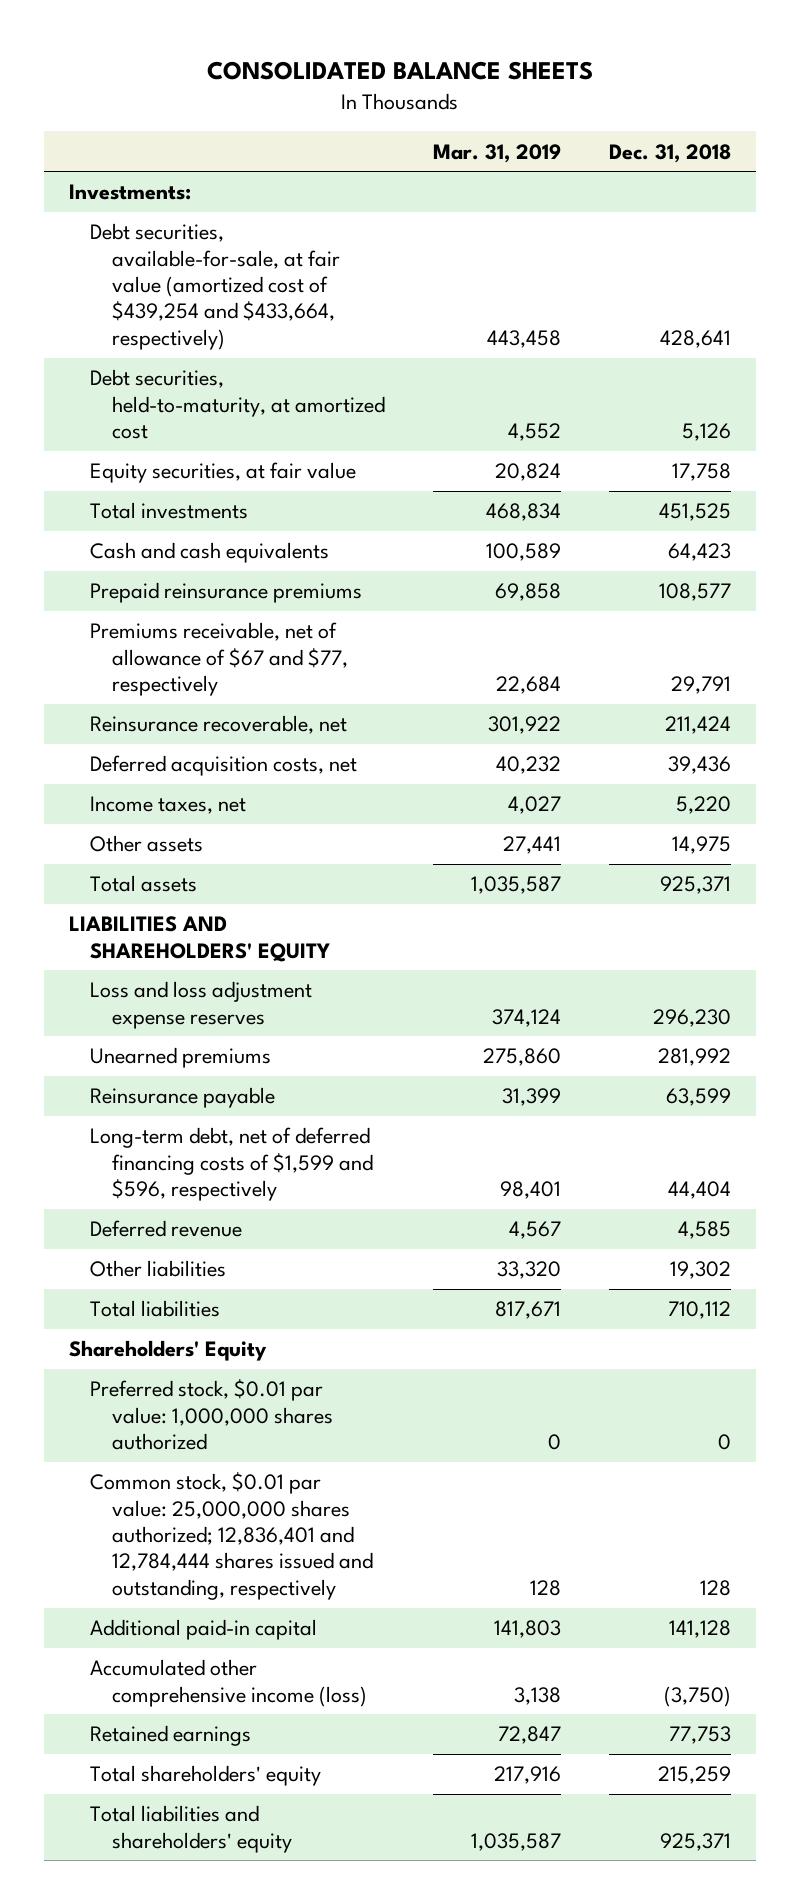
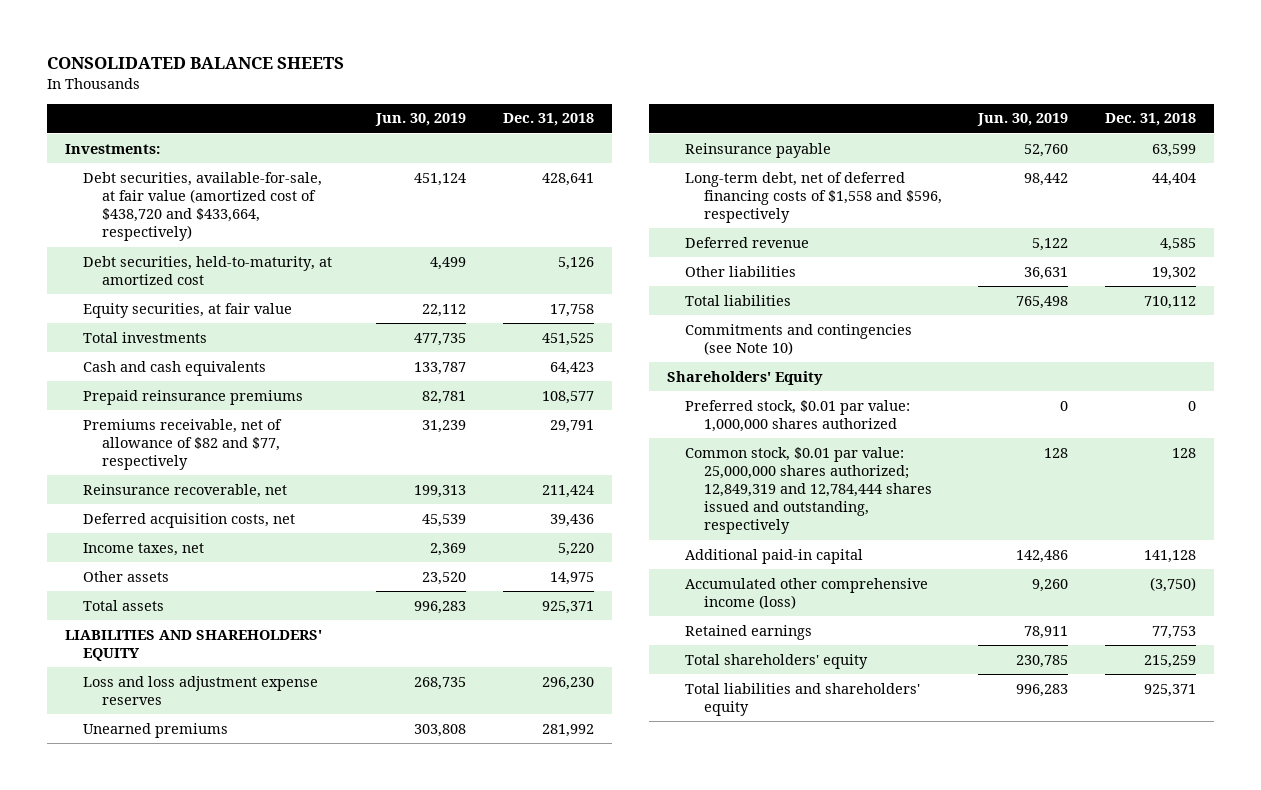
- | Mar. 31, 2019 | Dec. 31, 2018
+ | Jun. 30, 2019 | Dec. 31, 2018
- Debt securities, available-for-sale, at fair value (amortized cost of $439,254 and $433,664, respectively) | 443,458 | 428,641
+ Debt securities, available-for-sale, at fair value (amortized cost of $438,720 and $433,664, respectively) | 451,124 | 428,641
- Premiums receivable, net of allowance of $67 and $77, respectively | 22,684 | 29,791
+ Premiums receivable, net of allowance of $82 and $77, respectively | 31,239 | 29,791
- Long-term debt, net of deferred financing costs of $1,599 and $596, respectively | 98,401 | 44,404
+ Long-term debt, net of deferred financing costs of $1,558 and $596, respectively | 98,442 | 44,404
+ Commitments and contingencies (see Note 10)
- Common stock, $0.01 par value: 25,000,000 shares authorized; 12,836,401 and 12,784,444 shares issued and outstanding, respectively | 128 | 128
+ Common stock, $0.01 par value: 25,000,000 shares authorized; 12,849,319 and 12,784,444 shares issued and outstanding, respectively | 128 | 128

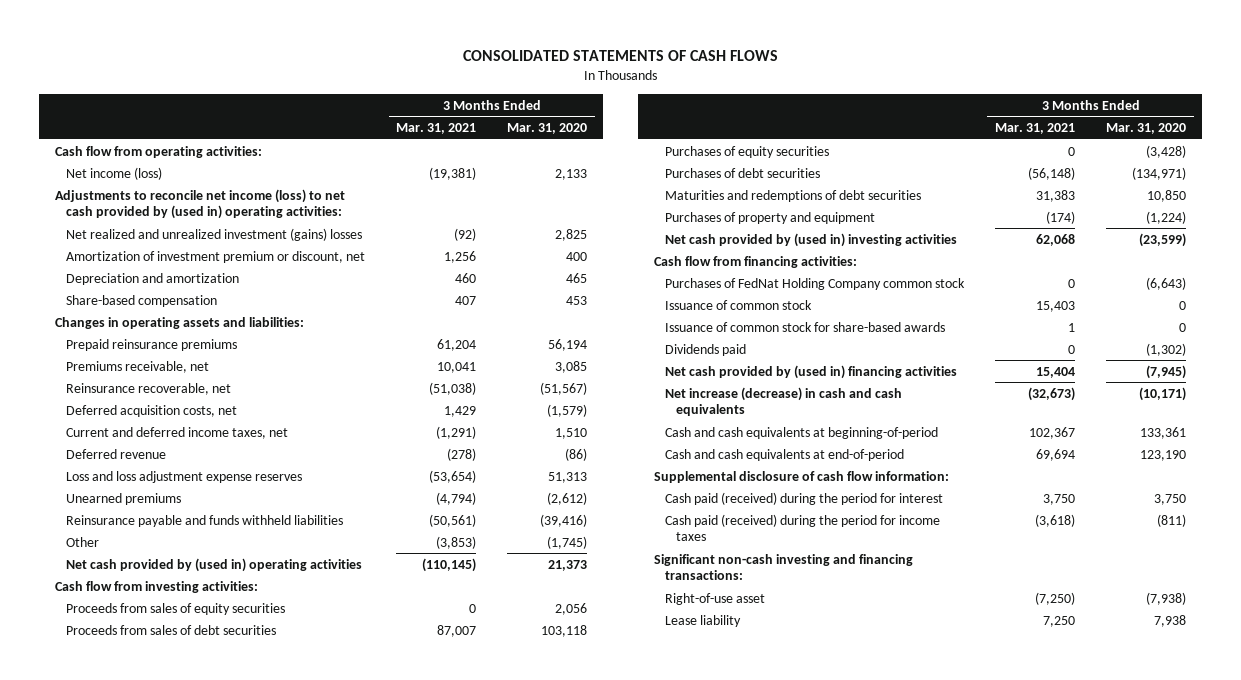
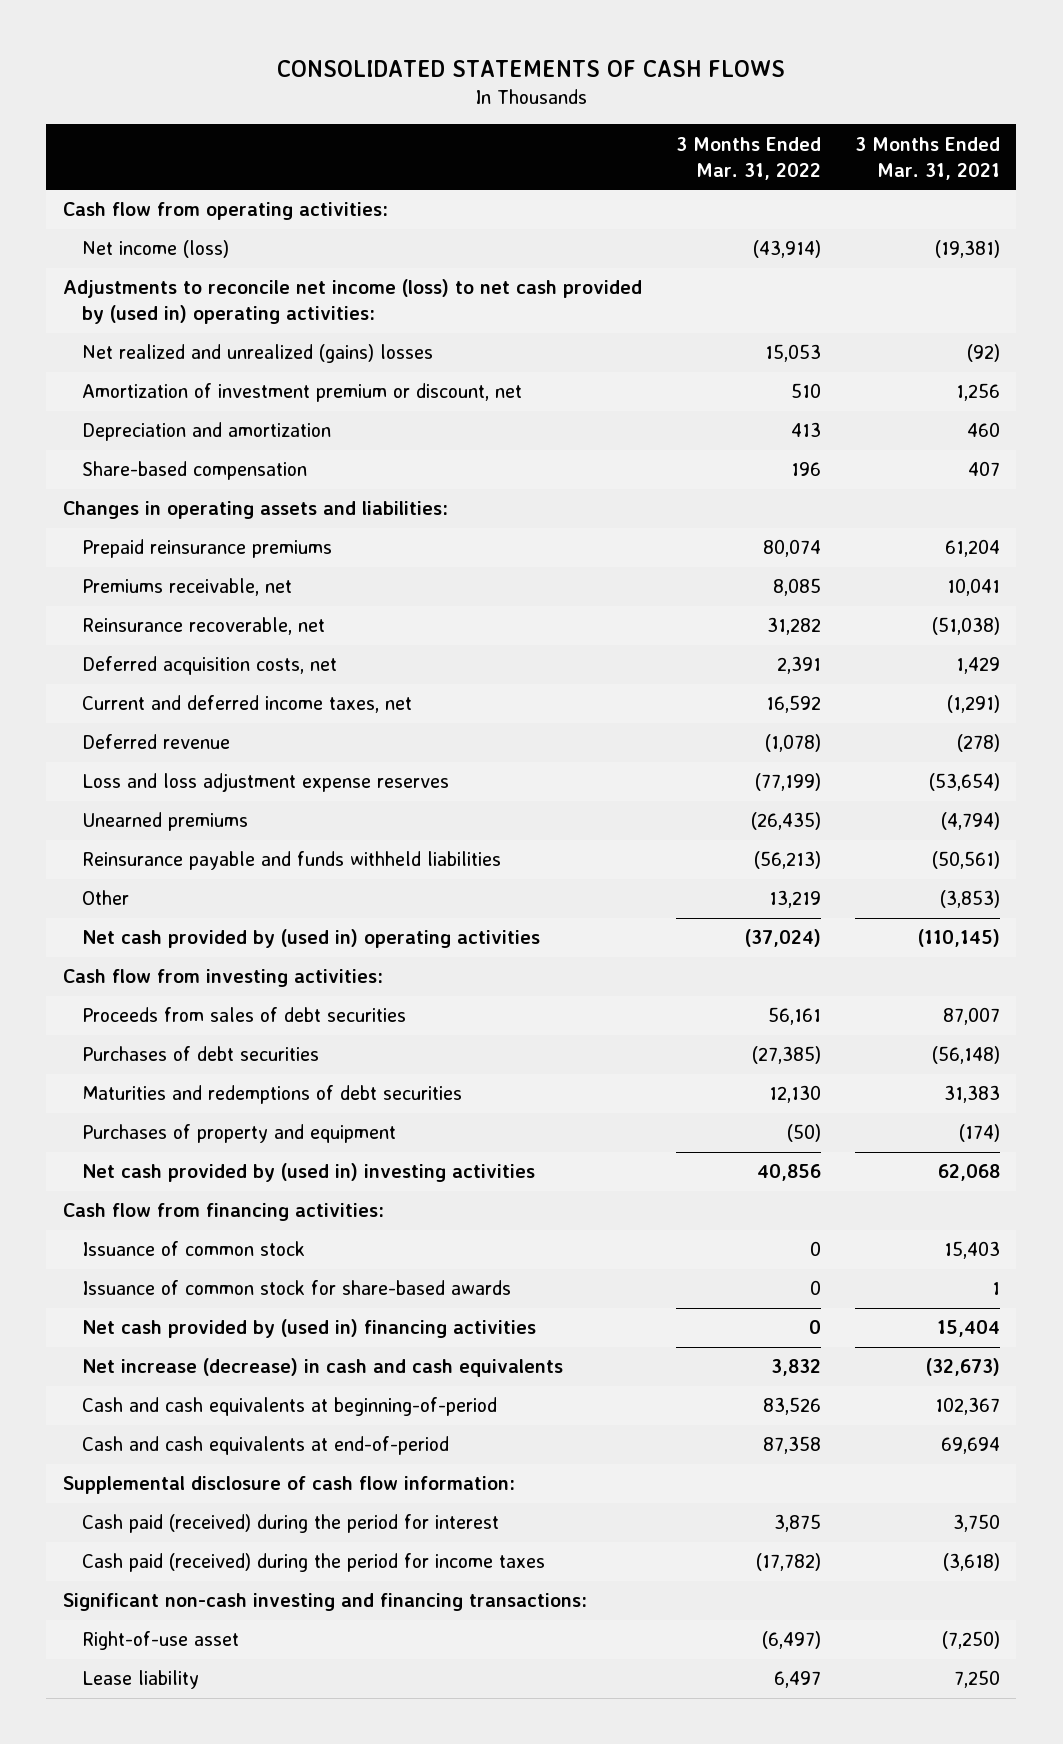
- | 3 Months Ended Mar. 31, 2021 | 3 Months Ended Mar. 31, 2020
+ | 3 Months Ended Mar. 31, 2022 | 3 Months Ended Mar. 31, 2021
- Net realized and unrealized investment (gains) losses | (92) | 2,825
+ Net realized and unrealized (gains) losses | 15,053 | (92)
- Proceeds from sales of equity securities | 0 | 2,056
- Purchases of equity securities | 0 | (3,428)
- Purchases of FedNat Holding Company common stock | 0 | (6,643)
- Dividends paid | 0 | (1,302)

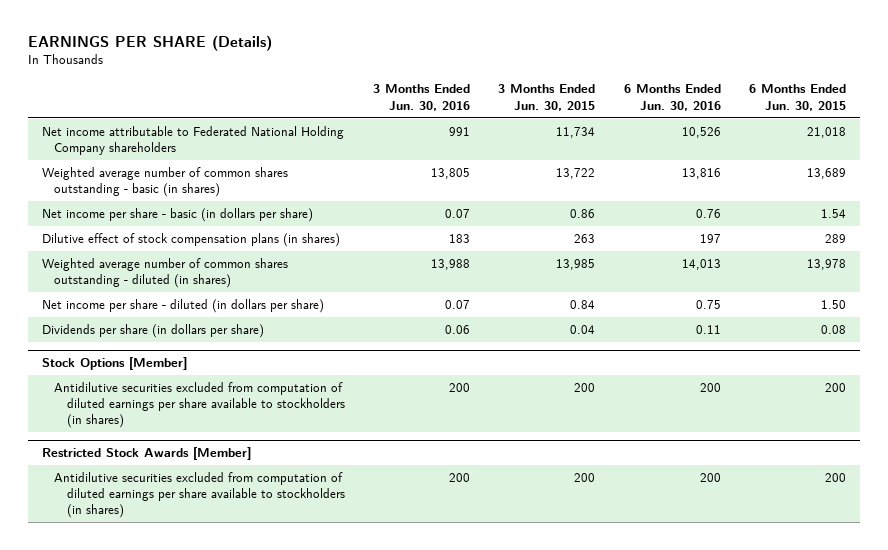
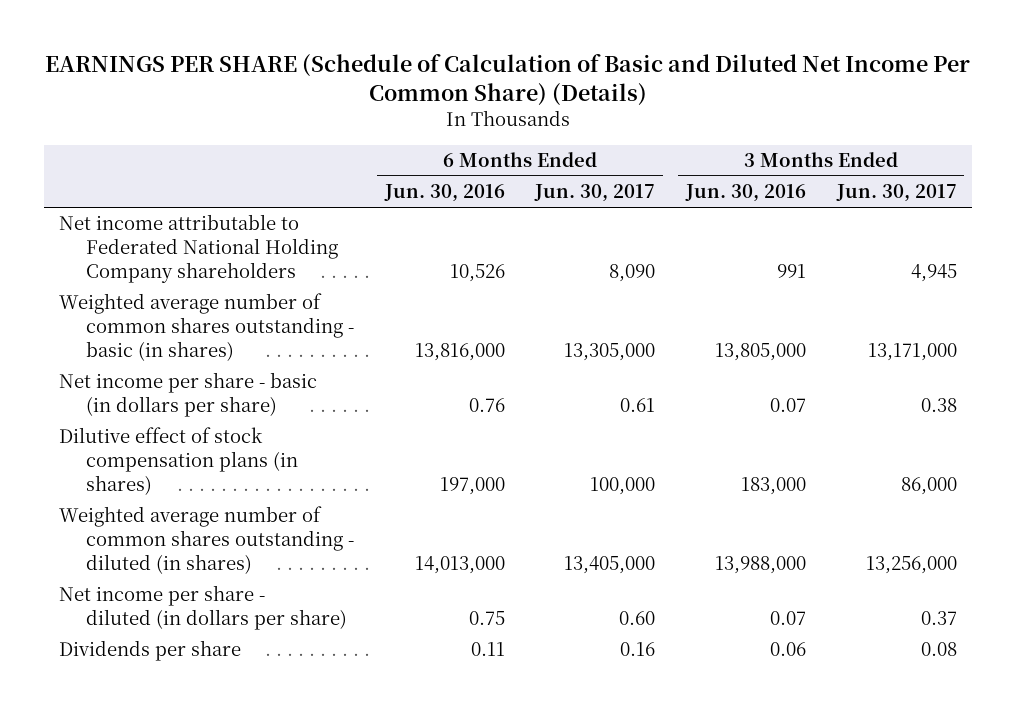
- EARNINGS PER SHARE (Details)
+ EARNINGS PER SHARE (Schedule of Calculation of Basic and Diluted Net Income Per Common Share) (Details)
- | 3 Months Ended Jun. 30, 2016 | 3 Months Ended Jun. 30, 2015 | 6 Months Ended Jun. 30, 2016 | 6 Months Ended Jun. 30, 2015
+ | 6 Months Ended Jun. 30, 2016 | 6 Months Ended Jun. 30, 2017 | 3 Months Ended Jun. 30, 2016 | 3 Months Ended Jun. 30, 2017
- Weighted average number of common shares outstanding - basic (in shares) | 13,805 | 13,722 | 13,816 | 13,689
+ Weighted average number of common shares outstanding - basic (in shares) | 13,816,000 | 13,305,000 | 13,805,000 | 13,171,000
- Dilutive effect of stock compensation plans (in shares) | 183 | 263 | 197 | 289
- Weighted average number of common shares outstanding - diluted (in shares) | 13,988 | 13,985 | 14,013 | 13,978
+ Dilutive effect of stock compensation plans (in shares) | 197,000 | 100,000 | 183,000 | 86,000
+ Weighted average number of common shares outstanding - diluted (in shares) | 14,013,000 | 13,405,000 | 13,988,000 | 13,256,000
- Dividends per share (in dollars per share) | 0.06 | 0.04 | 0.11 | 0.08
- Stock Options [Member]
- Antidilutive securities excluded from computation of diluted earnings per share available to stockholders (in shares) | 200 | 200 | 200 | 200
- Restricted Stock Awards [Member]
- Antidilutive securities excluded from computation of diluted earnings per share available to stockholders (in shares) | 200 | 200 | 200 | 200
+ Dividends per share | 0.11 | 0.16 | 0.06 | 0.08

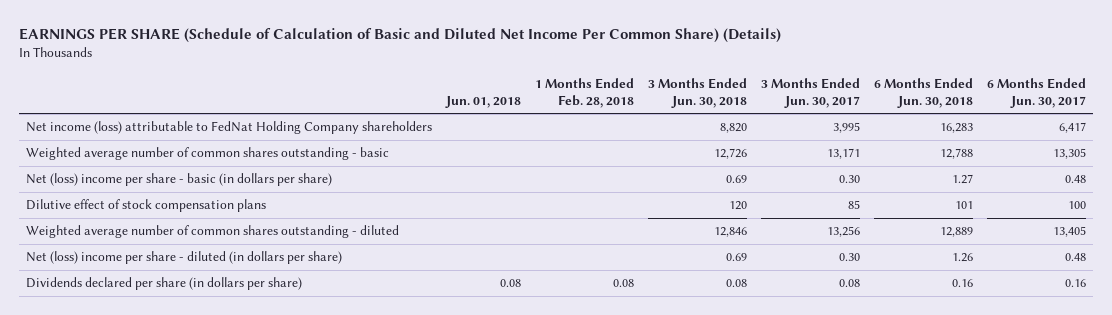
- | 6 Months Ended Jun. 30, 2016 | 6 Months Ended Jun. 30, 2017 | 3 Months Ended Jun. 30, 2016 | 3 Months Ended Jun. 30, 2017
+ | Jun. 01, 2018 | 1 Months Ended Feb. 28, 2018 | 3 Months Ended Jun. 30, 2018 | 3 Months Ended Jun. 30, 2017 | 6 Months Ended Jun. 30, 2018 | 6 Months Ended Jun. 30, 2017
- Net income attributable to Federated National Holding Company shareholders | 10,526 | 8,090 | 991 | 4,945
- Weighted average number of common shares outstanding - basic (in shares) | 13,816,000 | 13,305,000 | 13,805,000 | 13,171,000
- Net income per share - basic (in dollars per share) | 0.76 | 0.61 | 0.07 | 0.38
- Dilutive effect of stock compensation plans (in shares) | 197,000 | 100,000 | 183,000 | 86,000
- Weighted average number of common shares outstanding - diluted (in shares) | 14,013,000 | 13,405,000 | 13,988,000 | 13,256,000
- Net income per share - diluted (in dollars per share) | 0.75 | 0.60 | 0.07 | 0.37
- Dividends per share | 0.11 | 0.16 | 0.06 | 0.08
+ Net income (loss) attributable to FedNat Holding Company shareholders | | | 8,820 | 3,995 | 16,283 | 6,417
+ Weighted average number of common shares outstanding - basic | | | 12,726 | 13,171 | 12,788 | 13,305
+ Net (loss) income per share - basic (in dollars per share) | | | 0.69 | 0.30 | 1.27 | 0.48
+ Dilutive effect of stock compensation plans | | | 120 | 85 | 101 | 100
+ Weighted average number of common shares outstanding - diluted | | | 12,846 | 13,256 | 12,889 | 13,405
+ Net (loss) income per share - diluted (in dollars per share) | | | 0.69 | 0.30 | 1.26 | 0.48
+ Dividends declared per share (in dollars per share) | 0.08 | 0.08 | 0.08 | 0.08 | 0.16 | 0.16

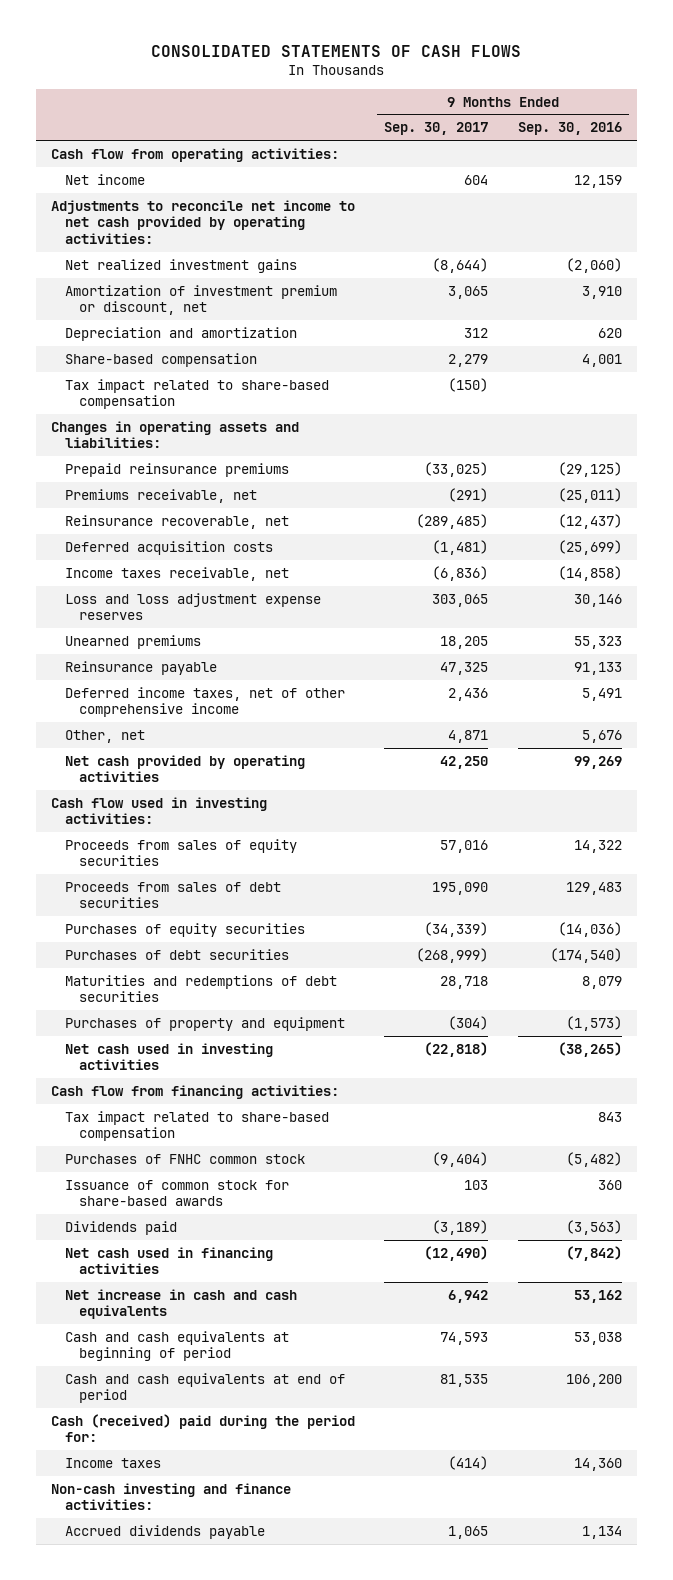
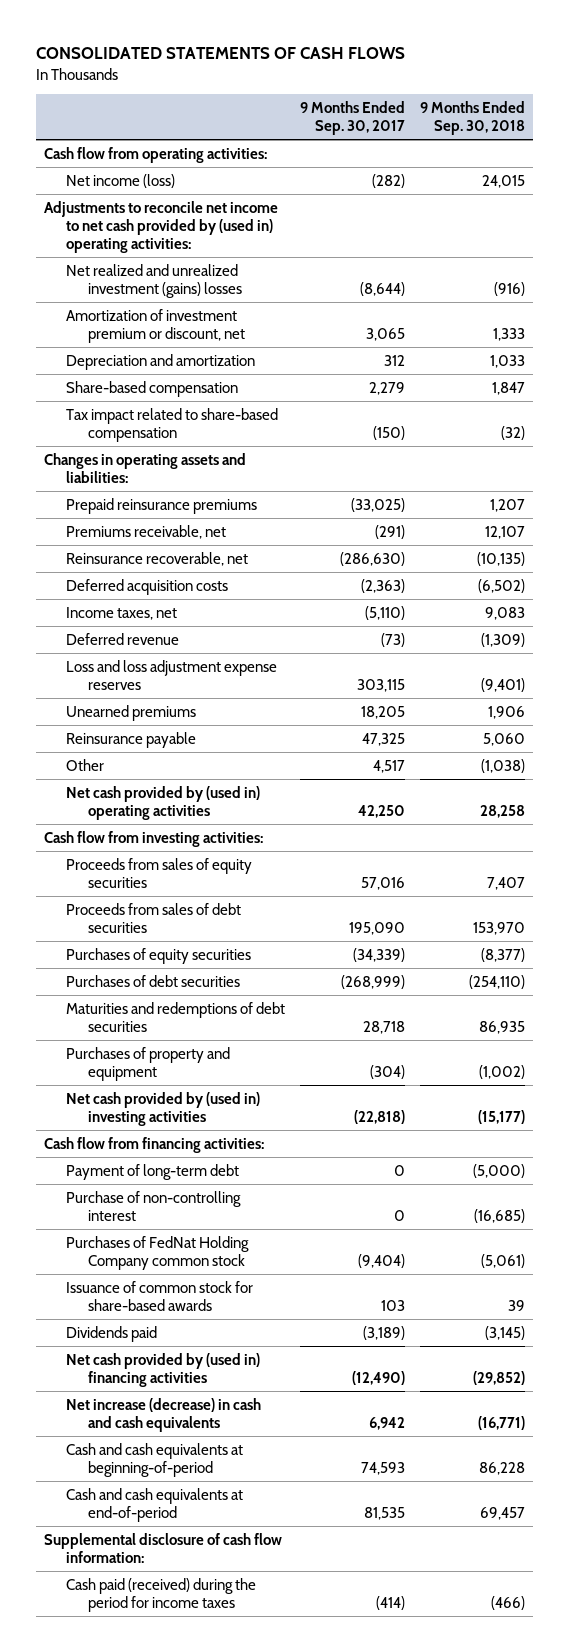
- | 9 Months Ended Sep. 30, 2017 | 9 Months Ended Sep. 30, 2016
+ | 9 Months Ended Sep. 30, 2017 | 9 Months Ended Sep. 30, 2018
- Net income | 604 | 12,159
- Adjustments to reconcile net income to net cash provided by operating activities:
- Net realized investment gains | (8,644) | (2,060)
+ Net income (loss) | (282) | 24,015
+ Adjustments to reconcile net income to net cash provided by (used in) operating activities:
+ Net realized and unrealized investment (gains) losses | (8,644) | (916)
- Reinsurance recoverable, net | (289,485) | (12,437)
- Deferred acquisition costs | (1,481) | (25,699)
- Income taxes receivable, net | (6,836) | (14,858)
- Loss and loss adjustment expense reserves | 303,065 | 30,146
+ Reinsurance recoverable, net | (286,630) | (10,135)
+ Deferred acquisition costs | (2,363) | (6,502)
+ Income taxes, net | (5,110) | 9,083
+ Deferred revenue | (73) | (1,309)
+ Loss and loss adjustment expense reserves | 303,115 | (9,401)
- Deferred income taxes, net of other comprehensive income | 2,436 | 5,491
- Other, net | 4,871 | 5,676
- Net cash provided by operating activities | 42,250 | 99,269
- Cash flow used in investing activities:
+ Other | 4,517 | (1,038)
+ Net cash provided by (used in) operating activities | 42,250 | 28,258
+ Cash flow from investing activities:
- Net cash used in investing activities | (22,818) | (38,265)
+ Net cash provided by (used in) investing activities | (22,818) | (15,177)
- Tax impact related to share-based compensation | | 843
- Purchases of FNHC common stock | (9,404) | (5,482)
+ Payment of long-term debt | 0 | (5,000)
+ Purchase of non-controlling interest | 0 | (16,685)
+ Purchases of FedNat Holding Company common stock | (9,404) | (5,061)
- Net cash used in financing activities | (12,490) | (7,842)
- Net increase in cash and cash equivalents | 6,942 | 53,162
- Cash and cash equivalents at beginning of period | 74,593 | 53,038
- Cash and cash equivalents at end of period | 81,535 | 106,200
- Cash (received) paid during the period for:
- Income taxes | (414) | 14,360
- Non-cash investing and finance activities:
- Accrued dividends payable | 1,065 | 1,134
+ Net cash provided by (used in) financing activities | (12,490) | (29,852)
+ Net increase (decrease) in cash and cash equivalents | 6,942 | (16,771)
+ Cash and cash equivalents at beginning-of-period | 74,593 | 86,228
+ Cash and cash equivalents at end-of-period | 81,535 | 69,457
+ Supplemental disclosure of cash flow information:
+ Cash paid (received) during the period for income taxes | (414) | (466)

